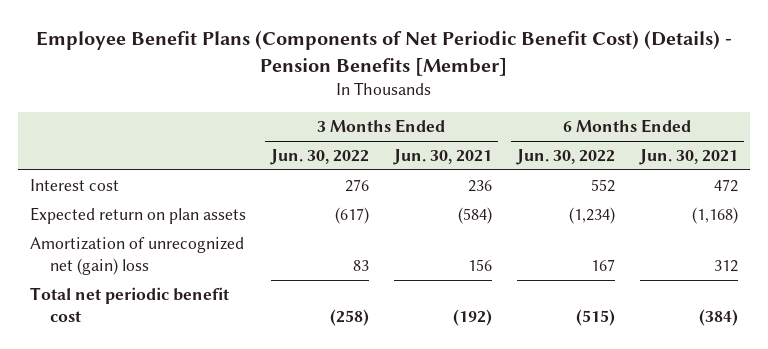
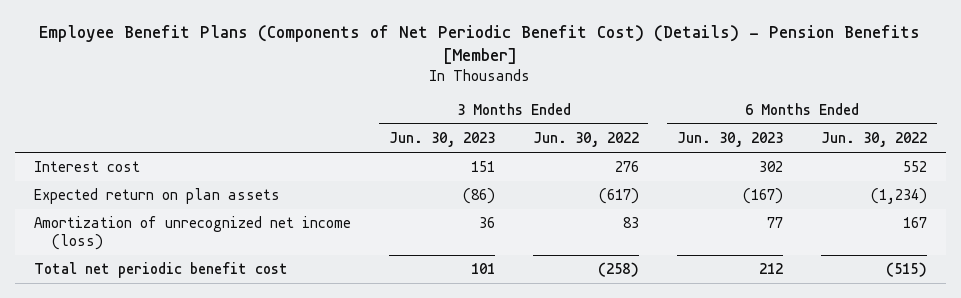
- | 3 Months Ended Jun. 30, 2022 | 3 Months Ended Jun. 30, 2021 | 6 Months Ended Jun. 30, 2022 | 6 Months Ended Jun. 30, 2021
+ | 3 Months Ended Jun. 30, 2023 | 3 Months Ended Jun. 30, 2022 | 6 Months Ended Jun. 30, 2023 | 6 Months Ended Jun. 30, 2022
- Amortization of unrecognized net (gain) loss | 83 | 156 | 167 | 312
+ Amortization of unrecognized net income (loss) | 36 | 83 | 77 | 167

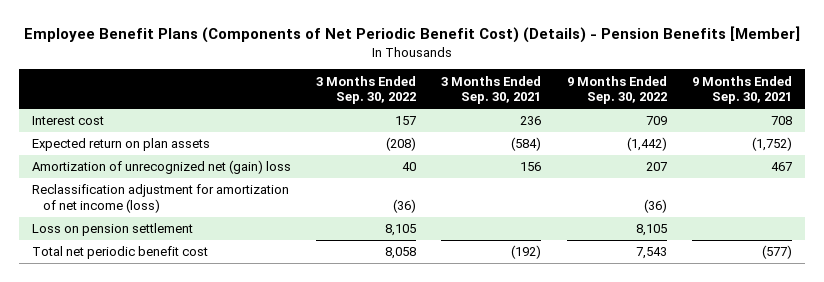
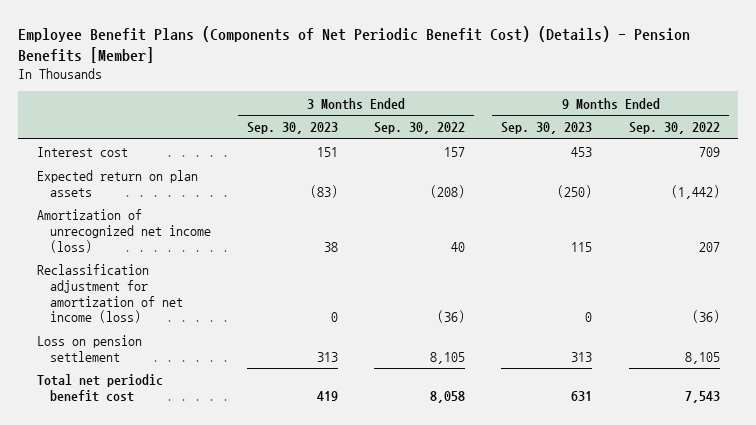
- | 3 Months Ended Sep. 30, 2022 | 3 Months Ended Sep. 30, 2021 | 9 Months Ended Sep. 30, 2022 | 9 Months Ended Sep. 30, 2021
+ | 3 Months Ended Sep. 30, 2023 | 3 Months Ended Sep. 30, 2022 | 9 Months Ended Sep. 30, 2023 | 9 Months Ended Sep. 30, 2022
- Amortization of unrecognized net (gain) loss | 40 | 156 | 207 | 467
+ Amortization of unrecognized net income (loss) | 38 | 40 | 115 | 207

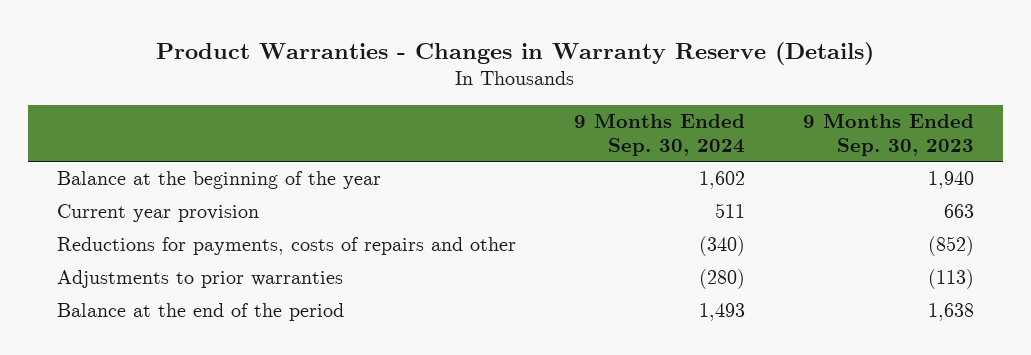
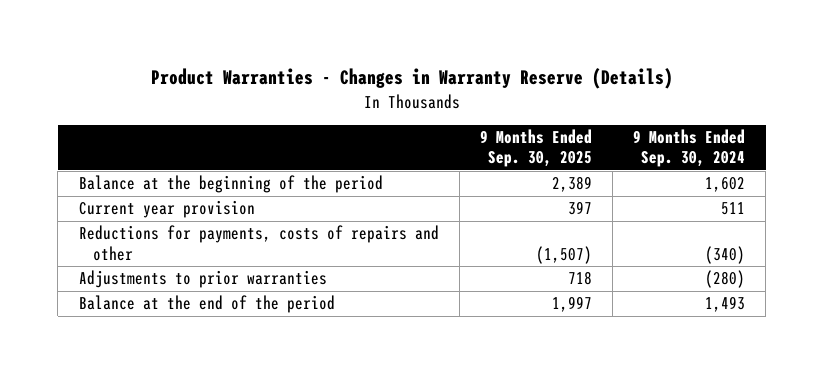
- | 9 Months Ended Sep. 30, 2024 | 9 Months Ended Sep. 30, 2023
+ | 9 Months Ended Sep. 30, 2025 | 9 Months Ended Sep. 30, 2024
- Balance at the beginning of the year | 1,602 | 1,940
+ Balance at the beginning of the period | 2,389 | 1,602

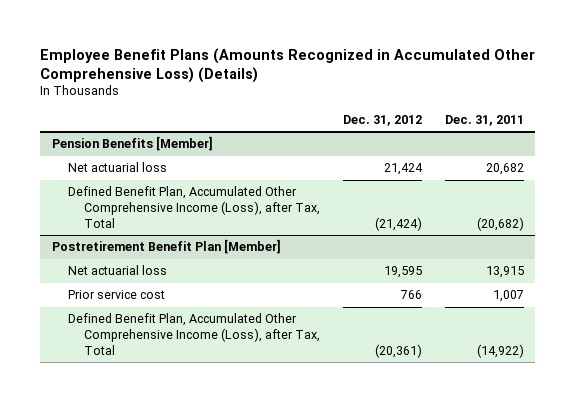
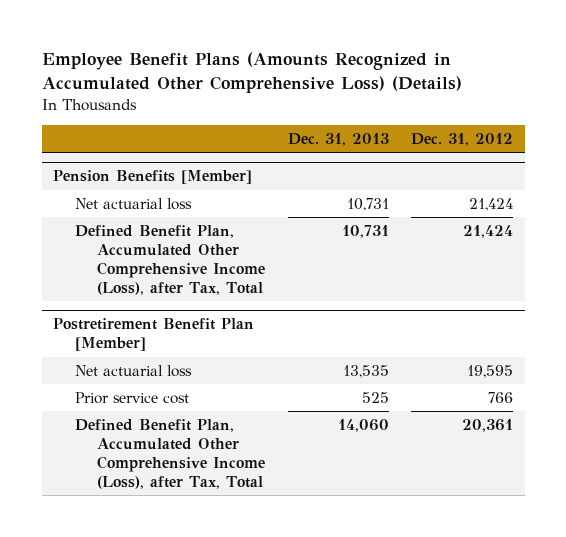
- | Dec. 31, 2012 | Dec. 31, 2011
+ | Dec. 31, 2013 | Dec. 31, 2012
@ Pension Benefits [Member]
- Defined Benefit Plan, Accumulated Other Comprehensive Income (Loss), after Tax, Total | (21,424) | (20,682)
+ Defined Benefit Plan, Accumulated Other Comprehensive Income (Loss), after Tax, Total | 10,731 | 21,424
@ Postretirement Benefit Plan [Member]
- Defined Benefit Plan, Accumulated Other Comprehensive Income (Loss), after Tax, Total | (20,361) | (14,922)
+ Defined Benefit Plan, Accumulated Other Comprehensive Income (Loss), after Tax, Total | 14,060 | 20,361

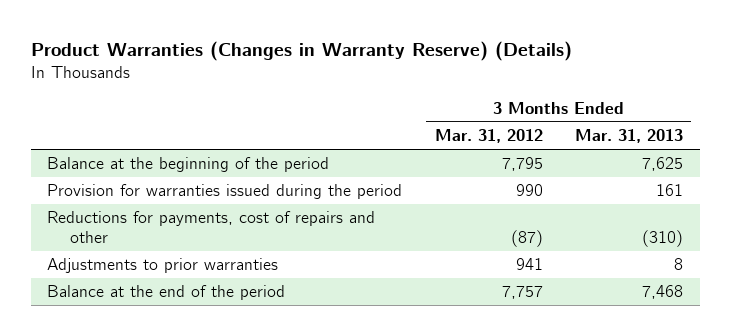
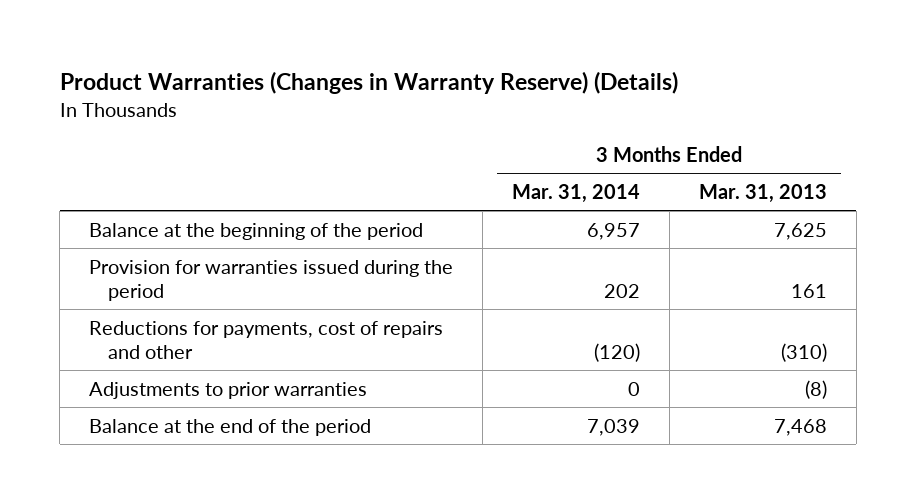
- | 3 Months Ended Mar. 31, 2012 | 3 Months Ended Mar. 31, 2013
+ | 3 Months Ended Mar. 31, 2014 | 3 Months Ended Mar. 31, 2013
- Adjustments to prior warranties | 941 | 8
+ Adjustments to prior warranties | 0 | (8)

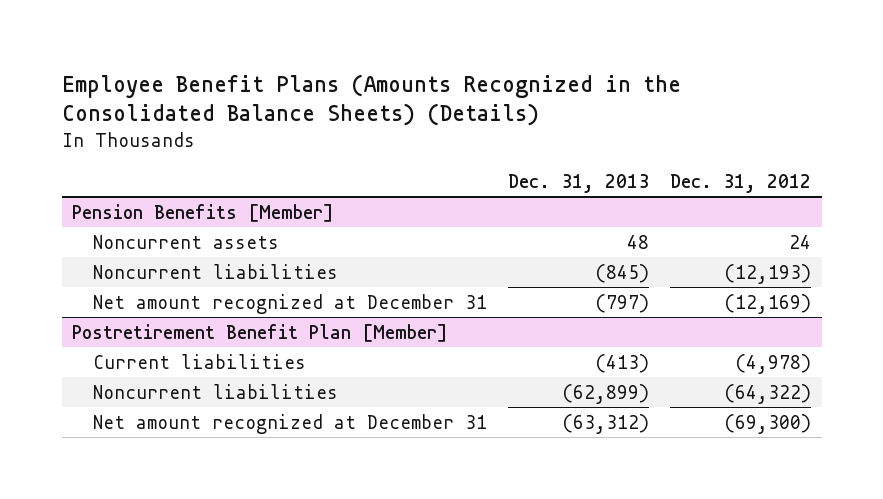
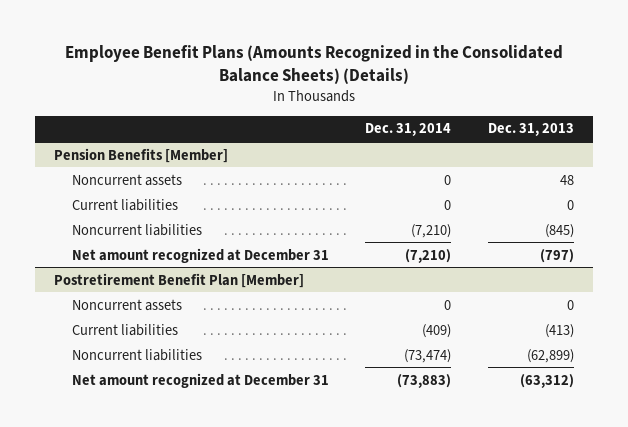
- | Dec. 31, 2013 | Dec. 31, 2012
+ | Dec. 31, 2014 | Dec. 31, 2013
@ Pension Benefits [Member]
+ Current liabilities | 0 | 0
@ Postretirement Benefit Plan [Member]
+ Noncurrent assets | 0 | 0

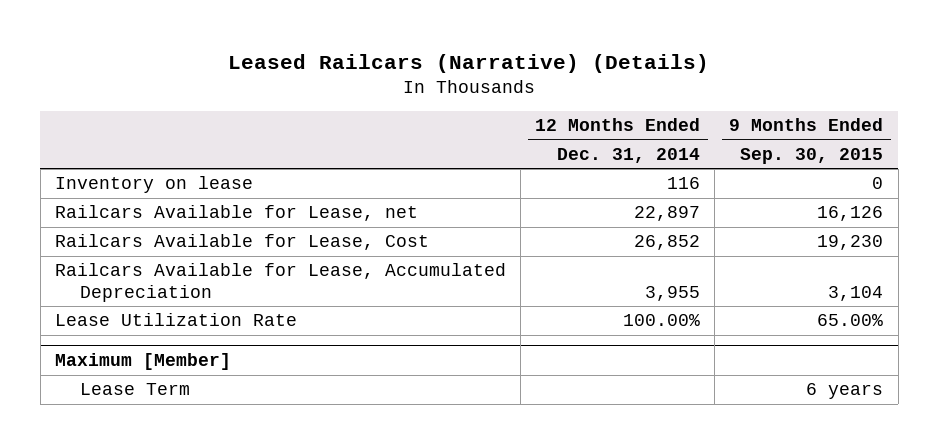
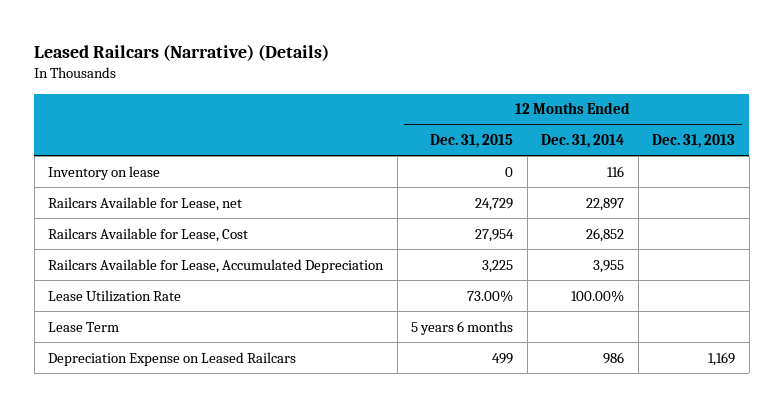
- | 12 Months Ended Dec. 31, 2014 | 9 Months Ended Sep. 30, 2015
+ | 12 Months Ended Dec. 31, 2015 | 12 Months Ended Dec. 31, 2014 | 12 Months Ended Dec. 31, 2013
- Maximum [Member]
+ Depreciation Expense on Leased Railcars | 499 | 986 | 1,169

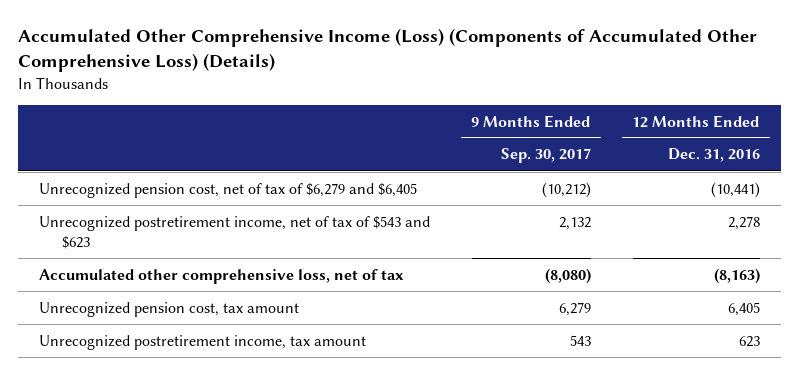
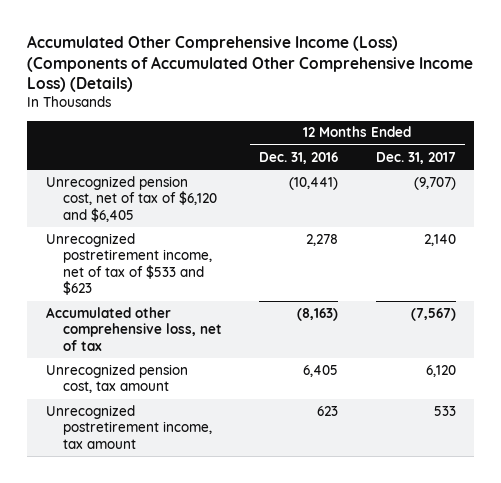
- Accumulated Other Comprehensive Income (Loss) (Components of Accumulated Other Comprehensive Loss) (Details)
+ Accumulated Other Comprehensive Income (Loss) (Components of Accumulated Other Comprehensive Income Loss) (Details)
- | 9 Months Ended Sep. 30, 2017 | 12 Months Ended Dec. 31, 2016
+ | 12 Months Ended Dec. 31, 2016 | 12 Months Ended Dec. 31, 2017
- Unrecognized pension cost, net of tax of $6,279 and $6,405 | (10,212) | (10,441)
- Unrecognized postretirement income, net of tax of $543 and $623 | 2,132 | 2,278
+ Unrecognized pension cost, net of tax of $6,120 and $6,405 | (10,441) | (9,707)
+ Unrecognized postretirement income, net of tax of $533 and $623 | 2,278 | 2,140

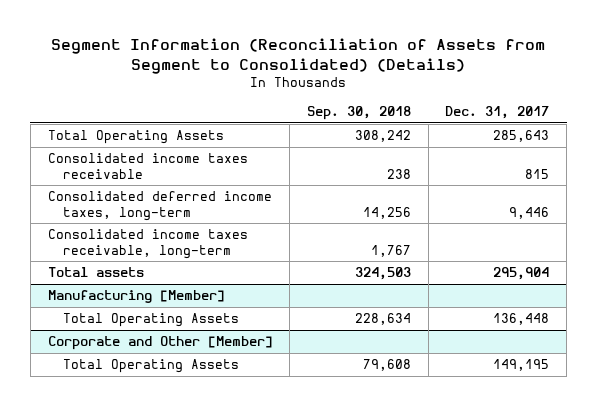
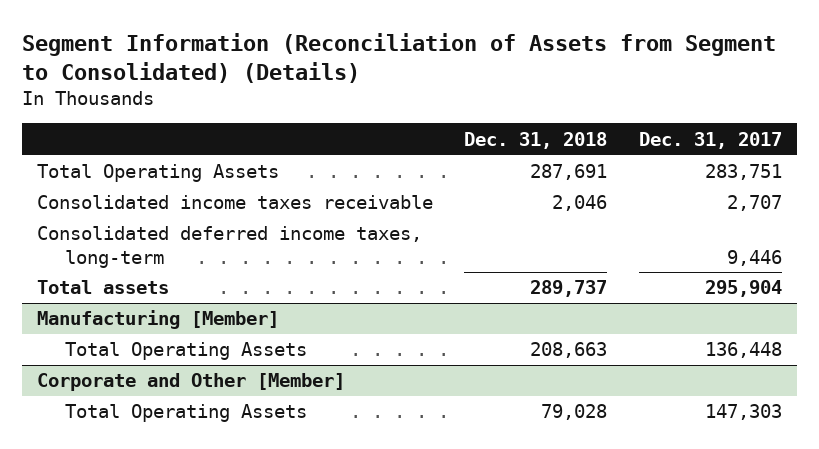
- | Sep. 30, 2018 | Dec. 31, 2017
+ | Dec. 31, 2018 | Dec. 31, 2017
- Total Operating Assets | 308,242 | 285,643
- Consolidated income taxes receivable | 238 | 815
+ Total Operating Assets | 287,691 | 283,751
+ Consolidated income taxes receivable | 2,046 | 2,707
- Consolidated income taxes receivable, long-term | 1,767 |
@ Corporate and Other [Member]
- Total Operating Assets | 79,608 | 149,195
+ Total Operating Assets | 79,028 | 147,303

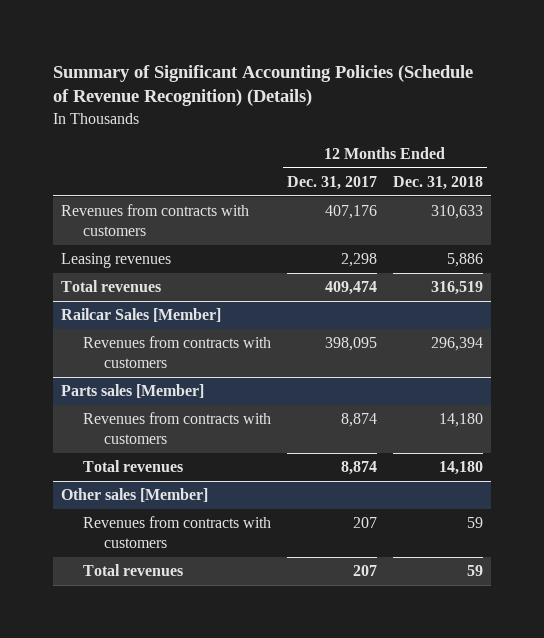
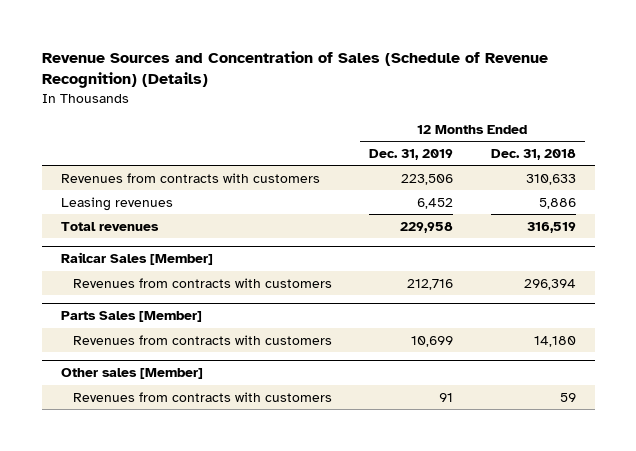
- Summary of Significant Accounting Policies (Schedule of Revenue Recognition) (Details)
+ Revenue Sources and Concentration of Sales (Schedule of Revenue Recognition) (Details)
- | 12 Months Ended Dec. 31, 2017 | 12 Months Ended Dec. 31, 2018
+ | 12 Months Ended Dec. 31, 2019 | 12 Months Ended Dec. 31, 2018
- Parts sales [Member]
+ Parts Sales [Member]
- Total revenues | 8,874 | 14,180
@ Other sales [Member]
- Total revenues | 207 | 59

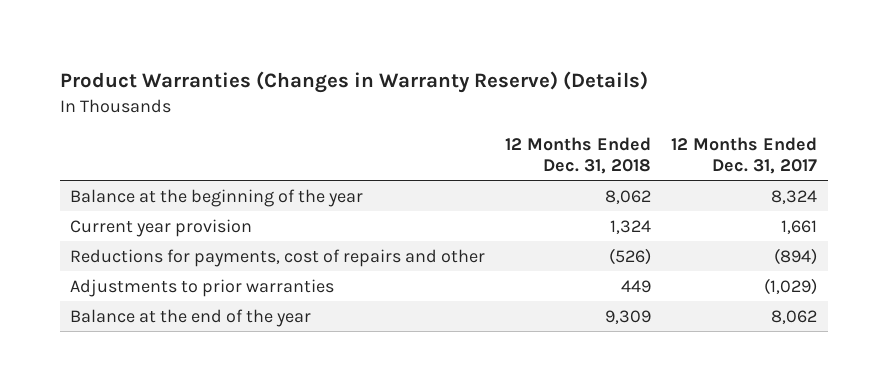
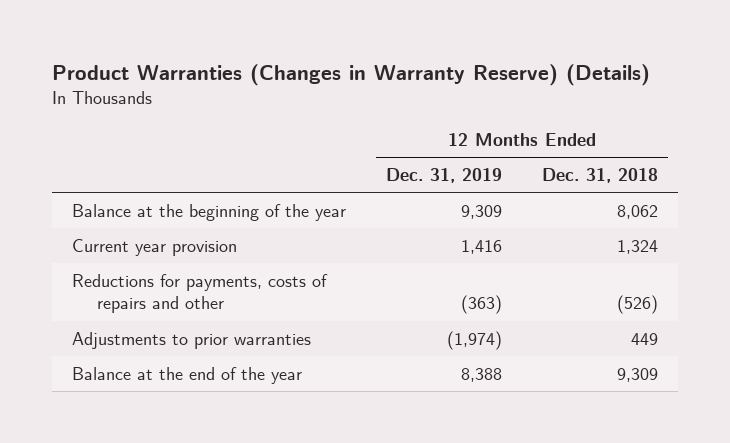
- | 12 Months Ended Dec. 31, 2018 | 12 Months Ended Dec. 31, 2017
+ | 12 Months Ended Dec. 31, 2019 | 12 Months Ended Dec. 31, 2018
- Reductions for payments, cost of repairs and other | (526) | (894)
+ Reductions for payments, costs of repairs and other | (363) | (526)

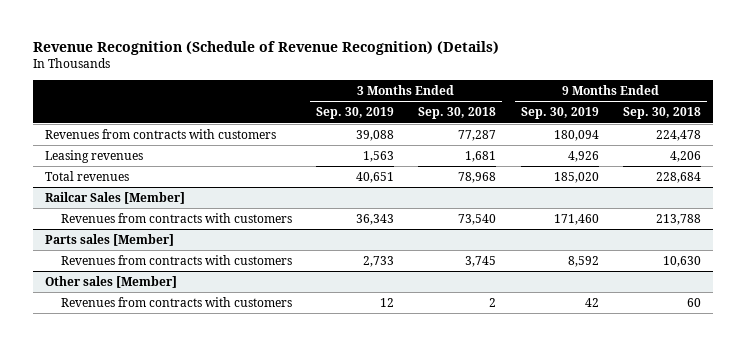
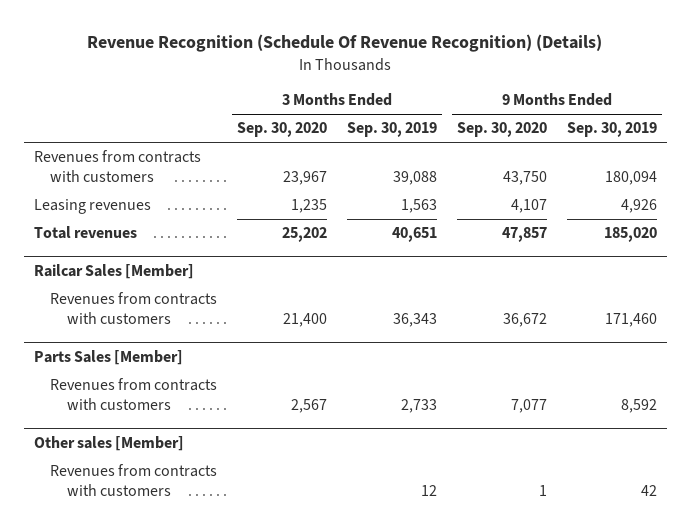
- Revenue Recognition (Schedule of Revenue Recognition) (Details)
+ Revenue Recognition (Schedule Of Revenue Recognition) (Details)
- | 3 Months Ended Sep. 30, 2019 | 3 Months Ended Sep. 30, 2018 | 9 Months Ended Sep. 30, 2019 | 9 Months Ended Sep. 30, 2018
+ | 3 Months Ended Sep. 30, 2020 | 3 Months Ended Sep. 30, 2019 | 9 Months Ended Sep. 30, 2020 | 9 Months Ended Sep. 30, 2019
- Parts sales [Member]
+ Parts Sales [Member]

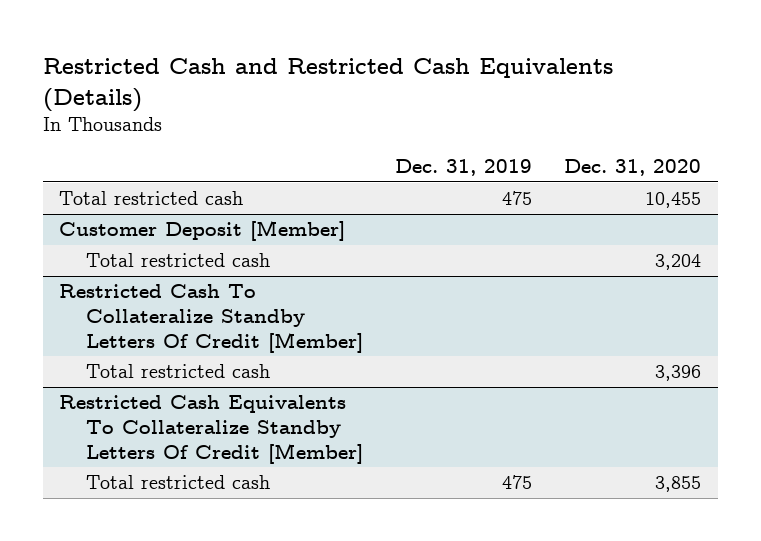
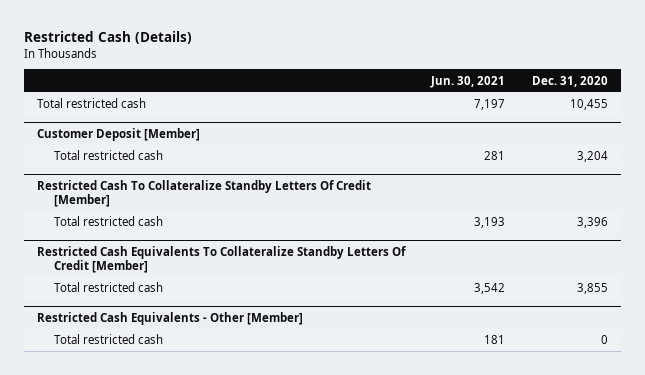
- Restricted Cash and Restricted Cash Equivalents (Details)
+ Restricted Cash (Details)
- | Dec. 31, 2019 | Dec. 31, 2020
+ | Jun. 30, 2021 | Dec. 31, 2020
+ Restricted Cash Equivalents - Other [Member]
+ Total restricted cash | 181 | 0

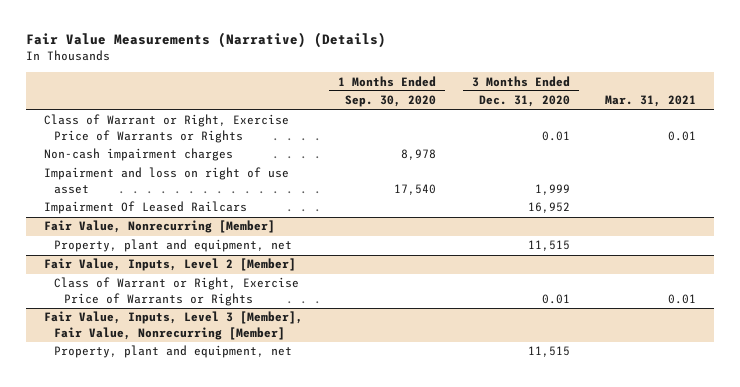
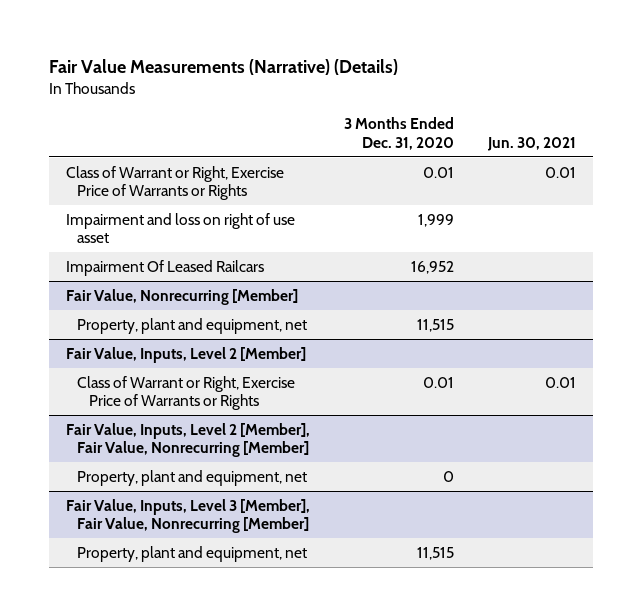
- | 1 Months Ended Sep. 30, 2020 | 3 Months Ended Dec. 31, 2020 | Mar. 31, 2021
+ | 3 Months Ended Dec. 31, 2020 | Jun. 30, 2021
- Non-cash impairment charges | 8,978 | |
+ Fair Value, Inputs, Level 2 [Member], Fair Value, Nonrecurring [Member]
+ Property, plant and equipment, net | 0 |

